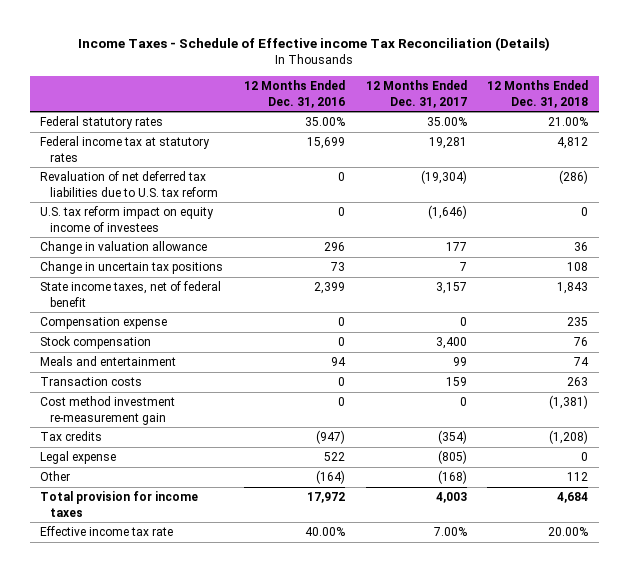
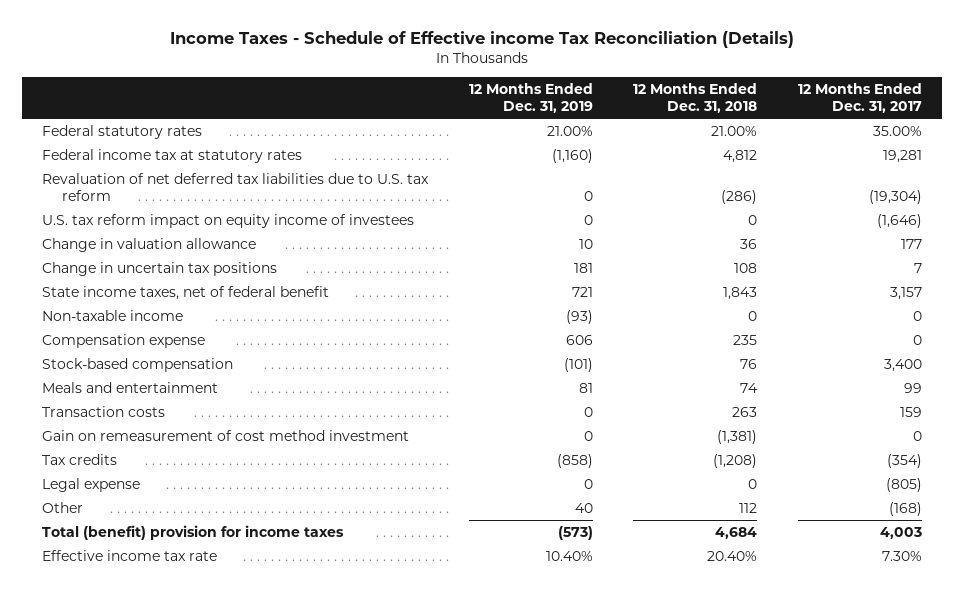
- | 12 Months Ended Dec. 31, 2016 | 12 Months Ended Dec. 31, 2017 | 12 Months Ended Dec. 31, 2018
+ | 12 Months Ended Dec. 31, 2019 | 12 Months Ended Dec. 31, 2018 | 12 Months Ended Dec. 31, 2017
+ Non-taxable income | (93) | 0 | 0
- Stock compensation | 0 | 3,400 | 76
+ Stock-based compensation | (101) | 76 | 3,400
- Cost method investment re-measurement gain | 0 | 0 | (1,381)
+ Gain on remeasurement of cost method investment | 0 | (1,381) | 0
- Total provision for income taxes | 17,972 | 4,003 | 4,684
- Effective income tax rate | 40.00% | 7.00% | 20.00%
+ Total (benefit) provision for income taxes | (573) | 4,684 | 4,003
+ Effective income tax rate | 10.40% | 20.40% | 7.30%

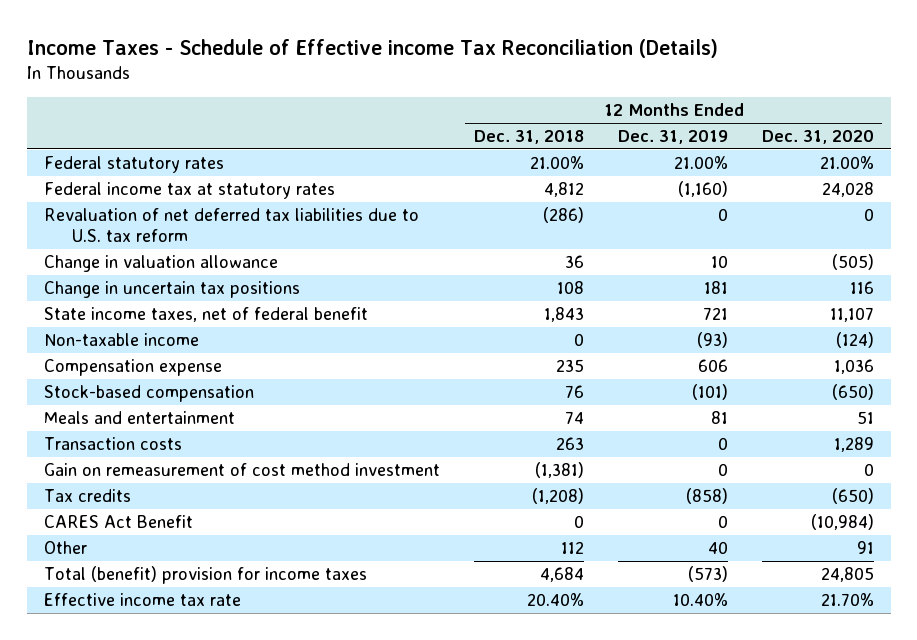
- | 12 Months Ended Dec. 31, 2019 | 12 Months Ended Dec. 31, 2018 | 12 Months Ended Dec. 31, 2017
+ | 12 Months Ended Dec. 31, 2018 | 12 Months Ended Dec. 31, 2019 | 12 Months Ended Dec. 31, 2020
- U.S. tax reform impact on equity income of investees | 0 | 0 | (1,646)
- Legal expense | 0 | 0 | (805)
+ CARES Act Benefit | 0 | 0 | (10,984)

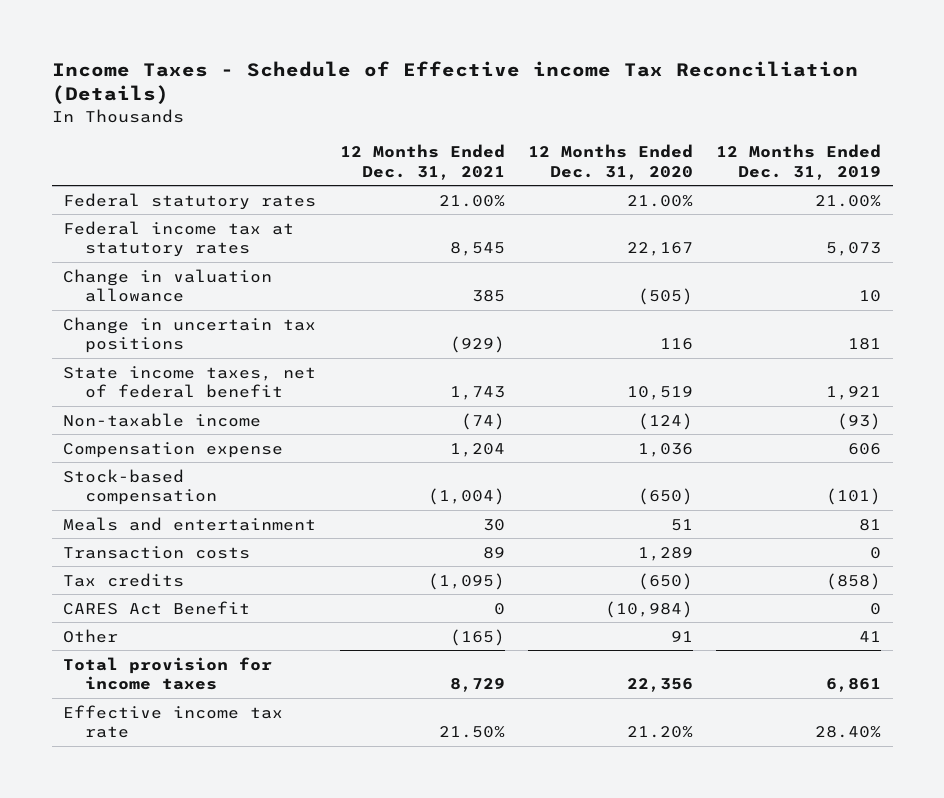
- | 12 Months Ended Dec. 31, 2018 | 12 Months Ended Dec. 31, 2019 | 12 Months Ended Dec. 31, 2020
+ | 12 Months Ended Dec. 31, 2021 | 12 Months Ended Dec. 31, 2020 | 12 Months Ended Dec. 31, 2019
- Federal income tax at statutory rates | 4,812 | (1,160) | 24,028
- Revaluation of net deferred tax liabilities due to U.S. tax reform | (286) | 0 | 0
+ Federal income tax at statutory rates | 8,545 | 22,167 | 5,073
- State income taxes, net of federal benefit | 1,843 | 721 | 11,107
+ State income taxes, net of federal benefit | 1,743 | 10,519 | 1,921
- Gain on remeasurement of cost method investment | (1,381) | 0 | 0
- Other | 112 | 40 | 91
- Total (benefit) provision for income taxes | 4,684 | (573) | 24,805
- Effective income tax rate | 20.40% | 10.40% | 21.70%
+ Other | (165) | 91 | 41
+ Total provision for income taxes | 8,729 | 22,356 | 6,861
+ Effective income tax rate | 21.50% | 21.20% | 28.40%

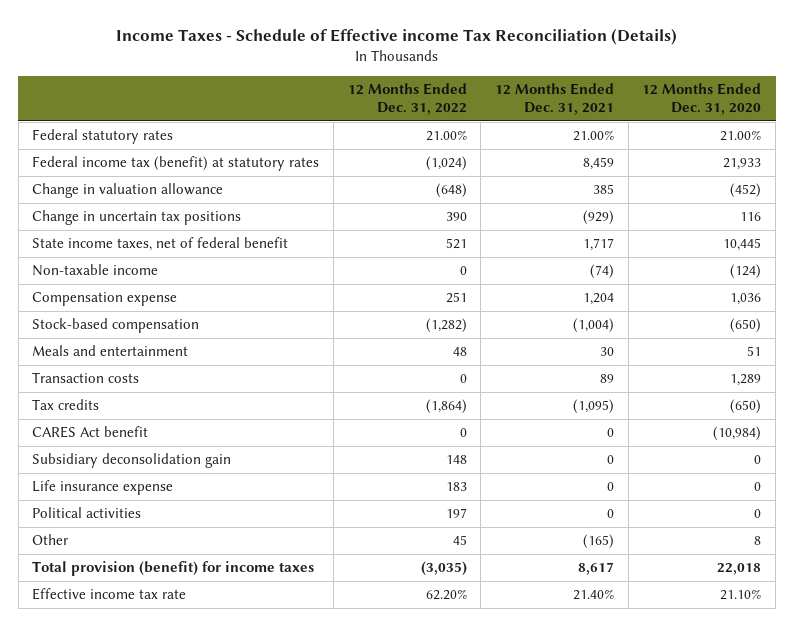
- | 12 Months Ended Dec. 31, 2021 | 12 Months Ended Dec. 31, 2020 | 12 Months Ended Dec. 31, 2019
+ | 12 Months Ended Dec. 31, 2022 | 12 Months Ended Dec. 31, 2021 | 12 Months Ended Dec. 31, 2020
- Federal income tax at statutory rates | 8,545 | 22,167 | 5,073
- Change in valuation allowance | 385 | (505) | 10
+ Federal income tax (benefit) at statutory rates | (1,024) | 8,459 | 21,933
+ Change in valuation allowance | (648) | 385 | (452)
- State income taxes, net of federal benefit | 1,743 | 10,519 | 1,921
+ State income taxes, net of federal benefit | 521 | 1,717 | 10,445
- CARES Act Benefit | 0 | (10,984) | 0
- Other | (165) | 91 | 41
- Total provision for income taxes | 8,729 | 22,356 | 6,861
- Effective income tax rate | 21.50% | 21.20% | 28.40%
+ CARES Act benefit | 0 | 0 | (10,984)
+ Subsidiary deconsolidation gain | 148 | 0 | 0
+ Life insurance expense | 183 | 0 | 0
+ Political activities | 197 | 0 | 0
+ Other | 45 | (165) | 8
+ Total provision (benefit) for income taxes | (3,035) | 8,617 | 22,018
+ Effective income tax rate | 62.20% | 21.40% | 21.10%

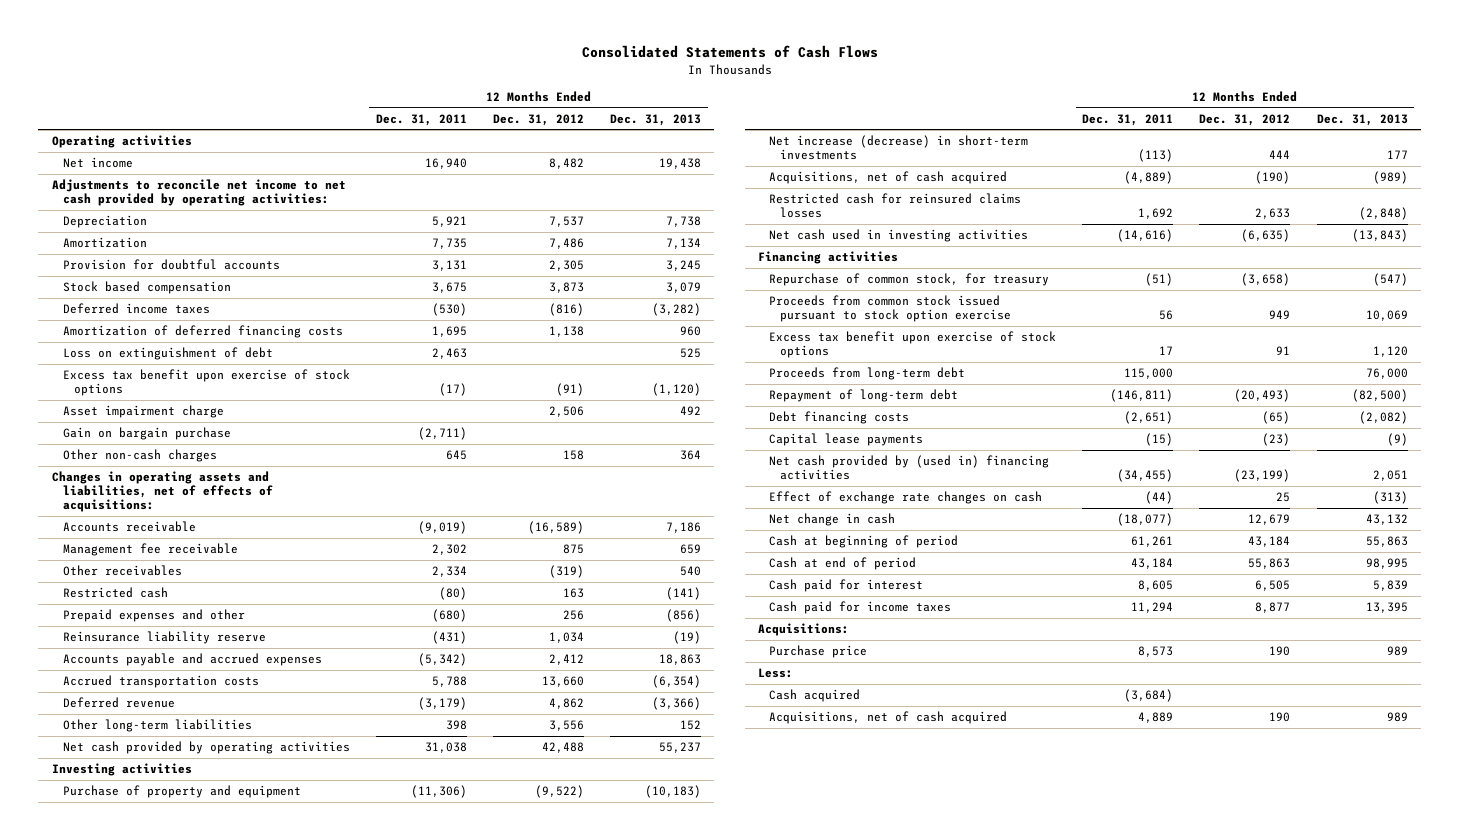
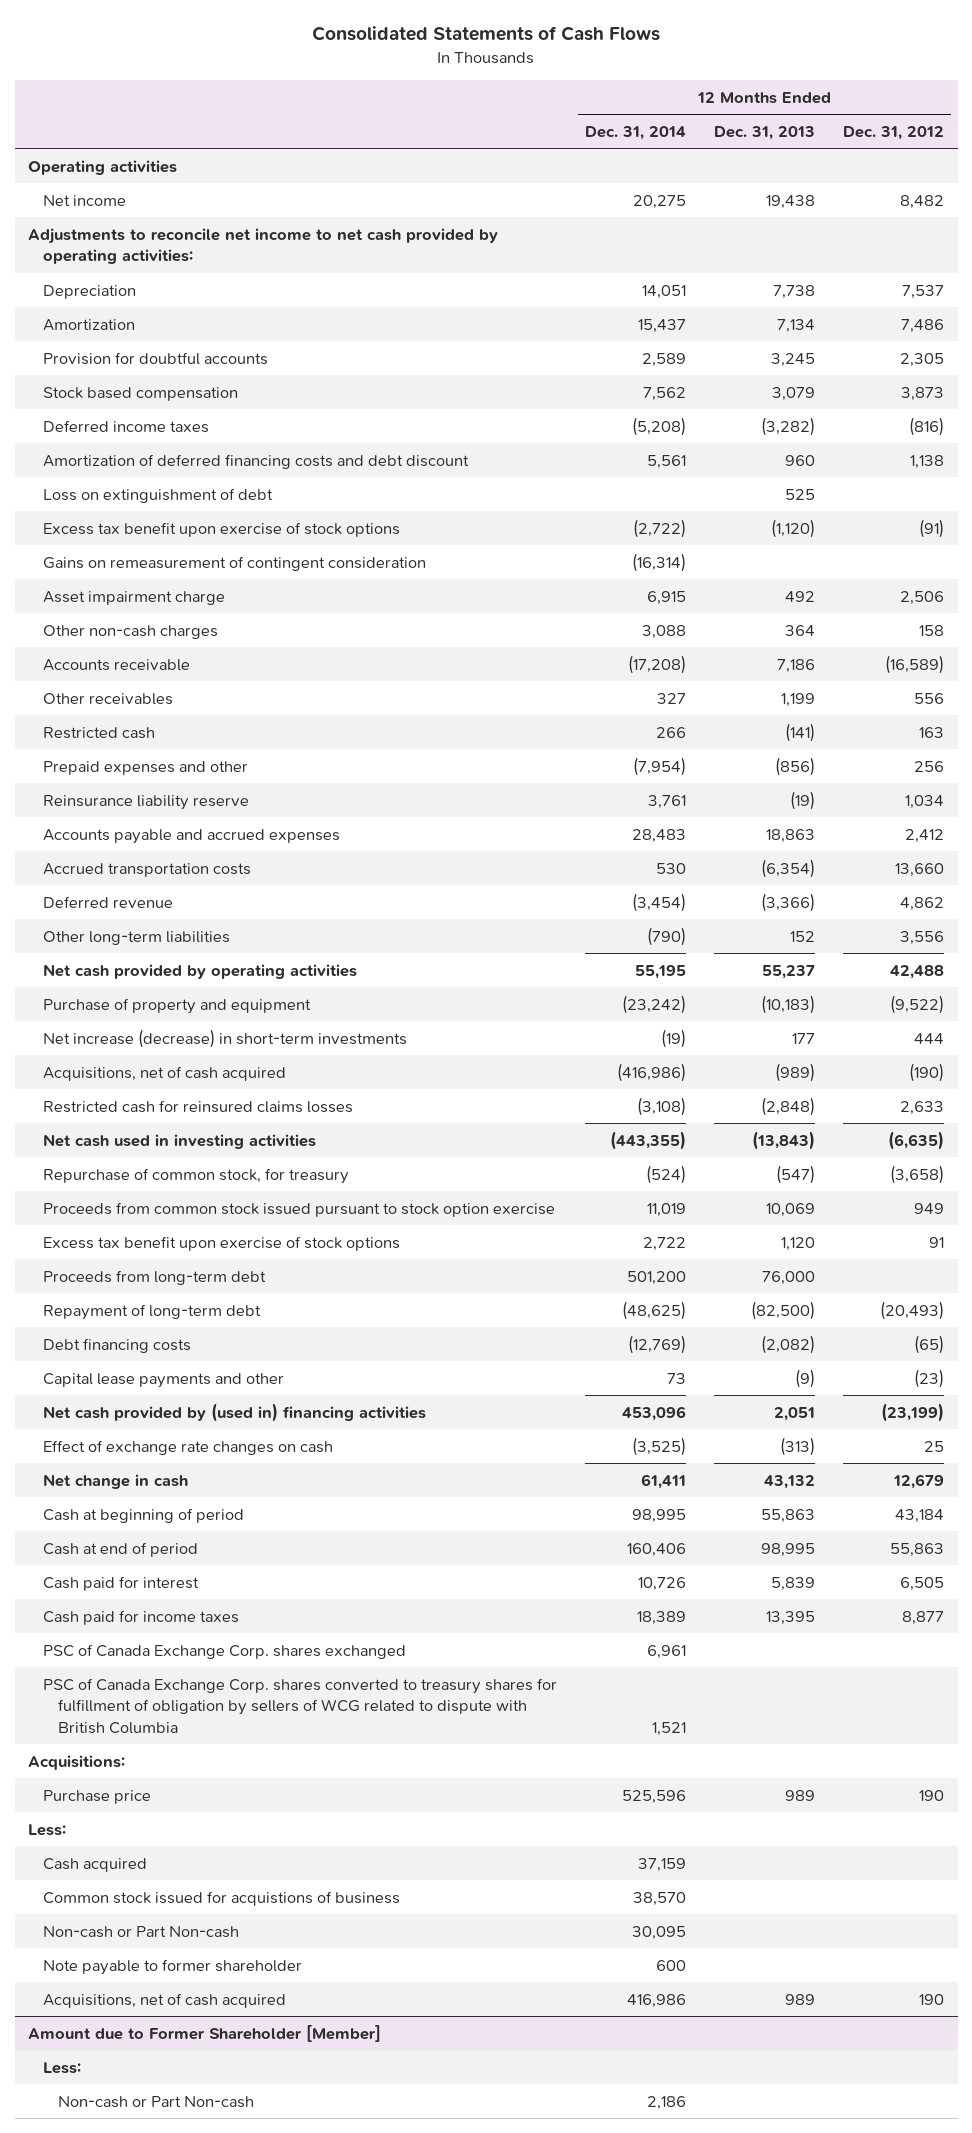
- | 12 Months Ended Dec. 31, 2011 | 12 Months Ended Dec. 31, 2012 | 12 Months Ended Dec. 31, 2013
+ | 12 Months Ended Dec. 31, 2014 | 12 Months Ended Dec. 31, 2013 | 12 Months Ended Dec. 31, 2012
- Amortization of deferred financing costs | 1,695 | 1,138 | 960
+ Amortization of deferred financing costs and debt discount | 5,561 | 960 | 1,138
+ Gains on remeasurement of contingent consideration | (16,314) | |
- Gain on bargain purchase | (2,711) | |
- Changes in operating assets and liabilities, net of effects of acquisitions:
- Management fee receivable | 2,302 | 875 | 659
- Other receivables | 2,334 | (319) | 540
+ Other receivables | 327 | 1,199 | 556
- Investing activities
- Financing activities
- Capital lease payments | (15) | (23) | (9)
+ Capital lease payments and other | 73 | (9) | (23)
+ PSC of Canada Exchange Corp. shares exchanged | 6,961 | |
+ PSC of Canada Exchange Corp. shares converted to treasury shares for fulfillment of obligation by sellers of WCG related to dispute with British Columbia | 1,521 | |
+ Common stock issued for acquistions of business | 38,570 | |
+ Non-cash or Part Non-cash | 30,095 | |
+ Note payable to former shareholder | 600 | |
+ Amount due to Former Shareholder [Member]
+ Less:
+ Non-cash or Part Non-cash | 2,186 | |

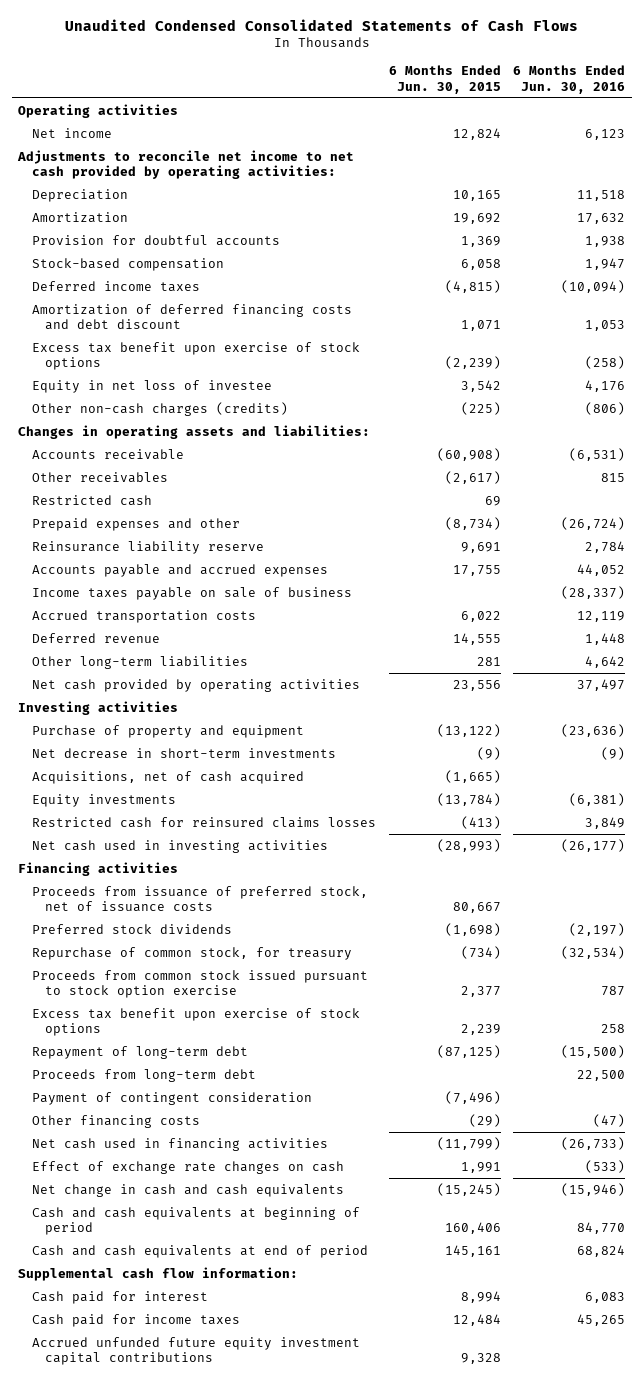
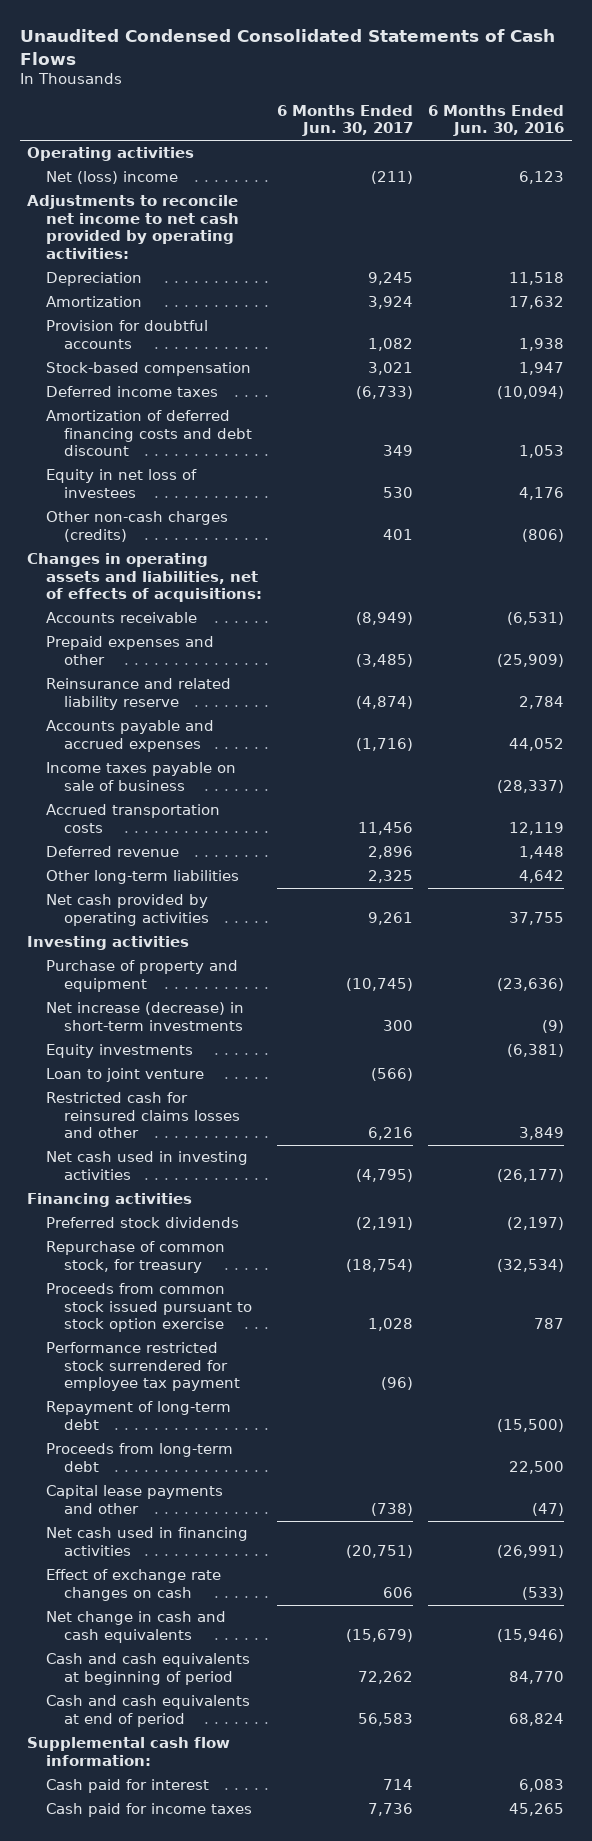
- | 6 Months Ended Jun. 30, 2015 | 6 Months Ended Jun. 30, 2016
+ | 6 Months Ended Jun. 30, 2017 | 6 Months Ended Jun. 30, 2016
- Net income | 12,824 | 6,123
+ Net (loss) income | (211) | 6,123
- Excess tax benefit upon exercise of stock options | (2,239) | (258)
- Equity in net loss of investee | 3,542 | 4,176
+ Equity in net loss of investees | 530 | 4,176
- Changes in operating assets and liabilities:
+ Changes in operating assets and liabilities, net of effects of acquisitions:
- Other receivables | (2,617) | 815
- Restricted cash | 69 |
- Prepaid expenses and other | (8,734) | (26,724)
- Reinsurance liability reserve | 9,691 | 2,784
+ Prepaid expenses and other | (3,485) | (25,909)
+ Reinsurance and related liability reserve | (4,874) | 2,784
- Net cash provided by operating activities | 23,556 | 37,497
+ Net cash provided by operating activities | 9,261 | 37,755
- Net decrease in short-term investments | (9) | (9)
- Acquisitions, net of cash acquired | (1,665) |
+ Net increase (decrease) in short-term investments | 300 | (9)
- Restricted cash for reinsured claims losses | (413) | 3,849
+ Loan to joint venture | (566) |
+ Restricted cash for reinsured claims losses and other | 6,216 | 3,849
- Proceeds from issuance of preferred stock, net of issuance costs | 80,667 |
- Excess tax benefit upon exercise of stock options | 2,239 | 258
+ Performance restricted stock surrendered for employee tax payment | (96) |
- Payment of contingent consideration | (7,496) |
- Other financing costs | (29) | (47)
- Net cash used in financing activities | (11,799) | (26,733)
+ Capital lease payments and other | (738) | (47)
+ Net cash used in financing activities | (20,751) | (26,991)
- Accrued unfunded future equity investment capital contributions | 9,328 |

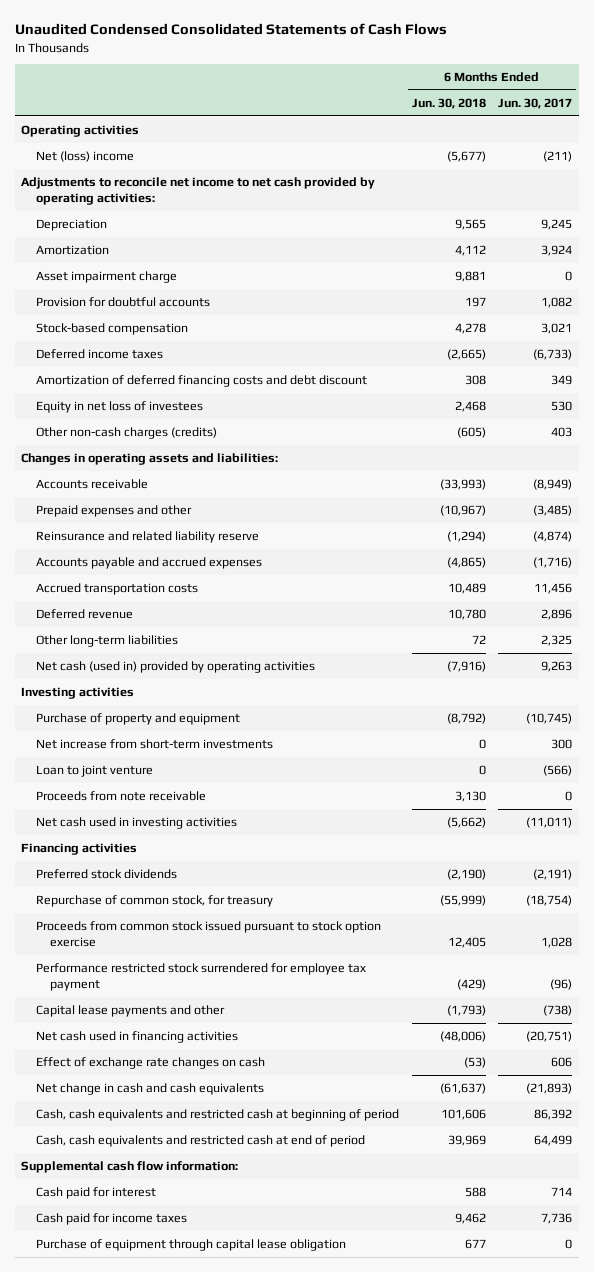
- | 6 Months Ended Jun. 30, 2017 | 6 Months Ended Jun. 30, 2016
+ | 6 Months Ended Jun. 30, 2018 | 6 Months Ended Jun. 30, 2017
+ Asset impairment charge | 9,881 | 0
- Other non-cash charges (credits) | 401 | (806)
- Changes in operating assets and liabilities, net of effects of acquisitions:
+ Other non-cash charges (credits) | (605) | 403
+ Changes in operating assets and liabilities:
- Income taxes payable on sale of business | | (28,337)
- Net cash provided by operating activities | 9,261 | 37,755
+ Net cash (used in) provided by operating activities | (7,916) | 9,263
- Net increase (decrease) in short-term investments | 300 | (9)
- Equity investments | | (6,381)
+ Net increase from short-term investments | 0 | 300
- Restricted cash for reinsured claims losses and other | 6,216 | 3,849
- Net cash used in investing activities | (4,795) | (26,177)
+ Proceeds from note receivable | 3,130 | 0
+ Net cash used in investing activities | (5,662) | (11,011)
- Repayment of long-term debt | | (15,500)
- Proceeds from long-term debt | | 22,500
- Net change in cash and cash equivalents | (15,679) | (15,946)
- Cash and cash equivalents at beginning of period | 72,262 | 84,770
- Cash and cash equivalents at end of period | 56,583 | 68,824
+ Net change in cash and cash equivalents | (61,637) | (21,893)
+ Cash, cash equivalents and restricted cash at beginning of period | 101,606 | 86,392
+ Cash, cash equivalents and restricted cash at end of period | 39,969 | 64,499
+ Purchase of equipment through capital lease obligation | 677 | 0

